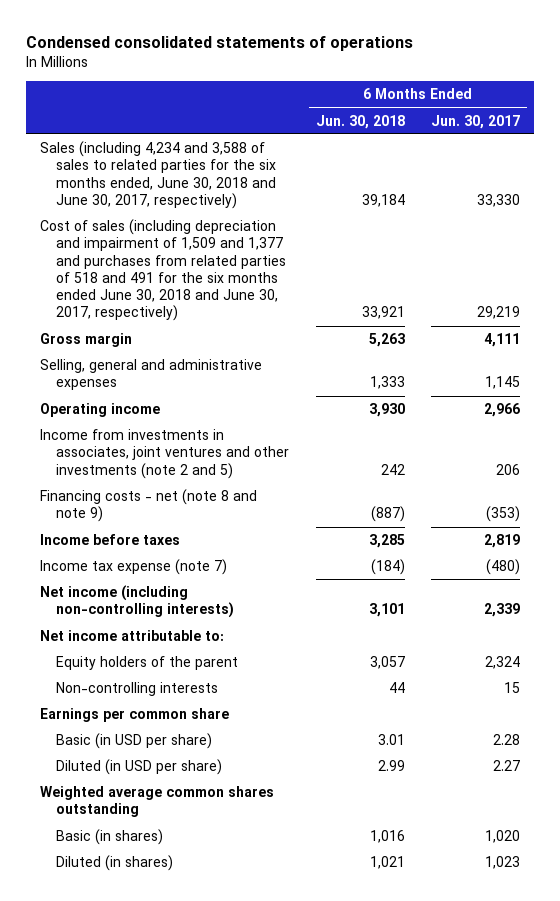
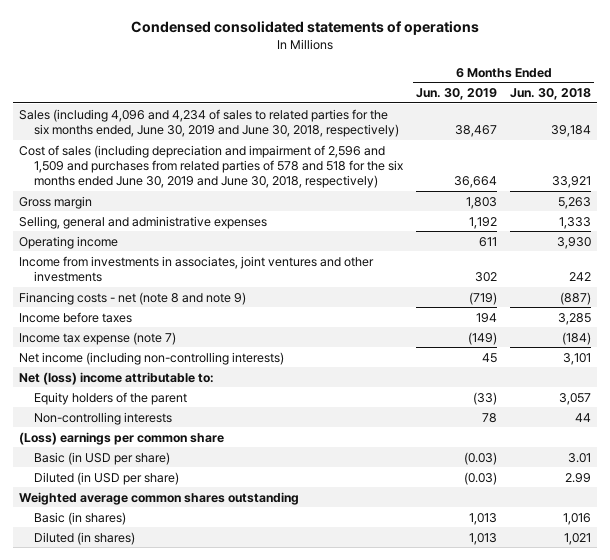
- | 6 Months Ended Jun. 30, 2018 | 6 Months Ended Jun. 30, 2017
+ | 6 Months Ended Jun. 30, 2019 | 6 Months Ended Jun. 30, 2018
- Sales (including 4,234 and 3,588 of sales to related parties for the six months ended, June 30, 2018 and June 30, 2017, respectively) | 39,184 | 33,330
- Cost of sales (including depreciation and impairment of 1,509 and 1,377 and purchases from related parties of 518 and 491 for the six months ended June 30, 2018 and June 30, 2017, respectively) | 33,921 | 29,219
+ Sales (including 4,096 and 4,234 of sales to related parties for the six months ended, June 30, 2019 and June 30, 2018, respectively) | 38,467 | 39,184
+ Cost of sales (including depreciation and impairment of 2,596 and 1,509 and purchases from related parties of 578 and 518 for the six months ended June 30, 2019 and June 30, 2018, respectively) | 36,664 | 33,921
- Income from investments in associates, joint ventures and other investments (note 2 and 5) | 242 | 206
+ Income from investments in associates, joint ventures and other investments | 302 | 242
- Net income attributable to:
+ Net (loss) income attributable to:
- Earnings per common share
+ (Loss) earnings per common share

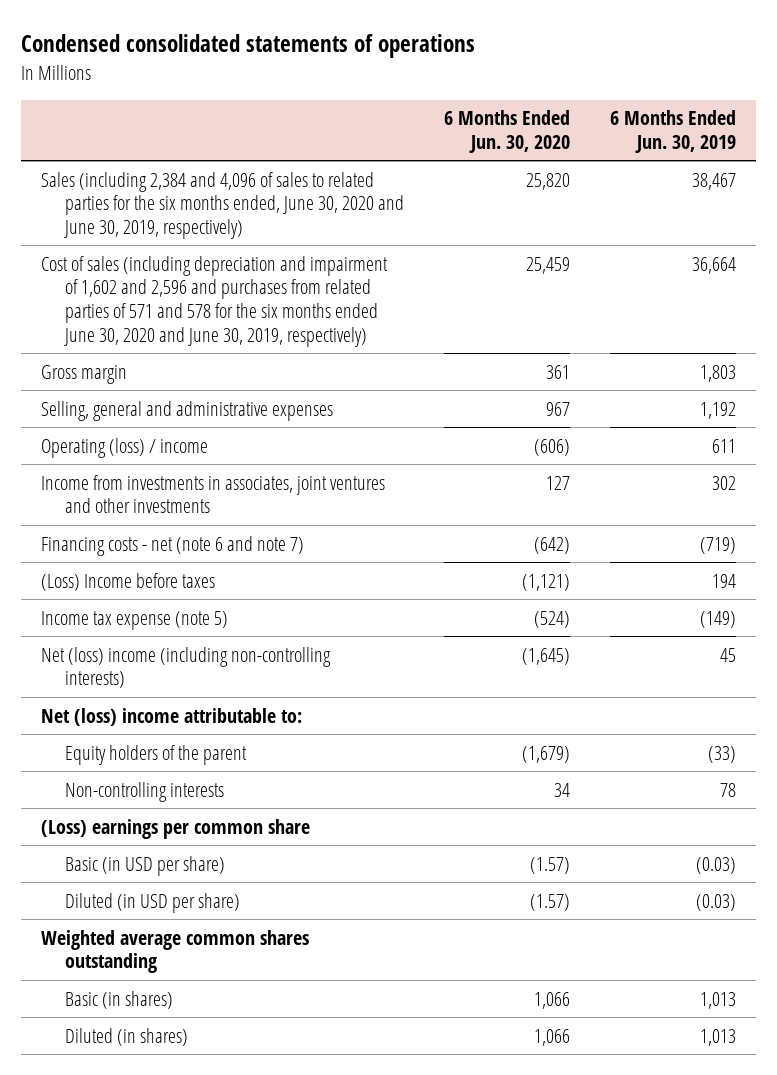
- | 6 Months Ended Jun. 30, 2019 | 6 Months Ended Jun. 30, 2018
+ | 6 Months Ended Jun. 30, 2020 | 6 Months Ended Jun. 30, 2019
- Sales (including 4,096 and 4,234 of sales to related parties for the six months ended, June 30, 2019 and June 30, 2018, respectively) | 38,467 | 39,184
- Cost of sales (including depreciation and impairment of 2,596 and 1,509 and purchases from related parties of 578 and 518 for the six months ended June 30, 2019 and June 30, 2018, respectively) | 36,664 | 33,921
+ Sales (including 2,384 and 4,096 of sales to related parties for the six months ended, June 30, 2020 and June 30, 2019, respectively) | 25,820 | 38,467
+ Cost of sales (including depreciation and impairment of 1,602 and 2,596 and purchases from related parties of 571 and 578 for the six months ended June 30, 2020 and June 30, 2019, respectively) | 25,459 | 36,664
- Operating income | 611 | 3,930
+ Operating (loss) / income | (606) | 611
- Financing costs - net (note 8 and note 9) | (719) | (887)
- Income before taxes | 194 | 3,285
- Income tax expense (note 7) | (149) | (184)
- Net income (including non-controlling interests) | 45 | 3,101
+ Financing costs - net (note 6 and note 7) | (642) | (719)
+ (Loss) Income before taxes | (1,121) | 194
+ Income tax expense (note 5) | (524) | (149)
+ Net (loss) income (including non-controlling interests) | (1,645) | 45

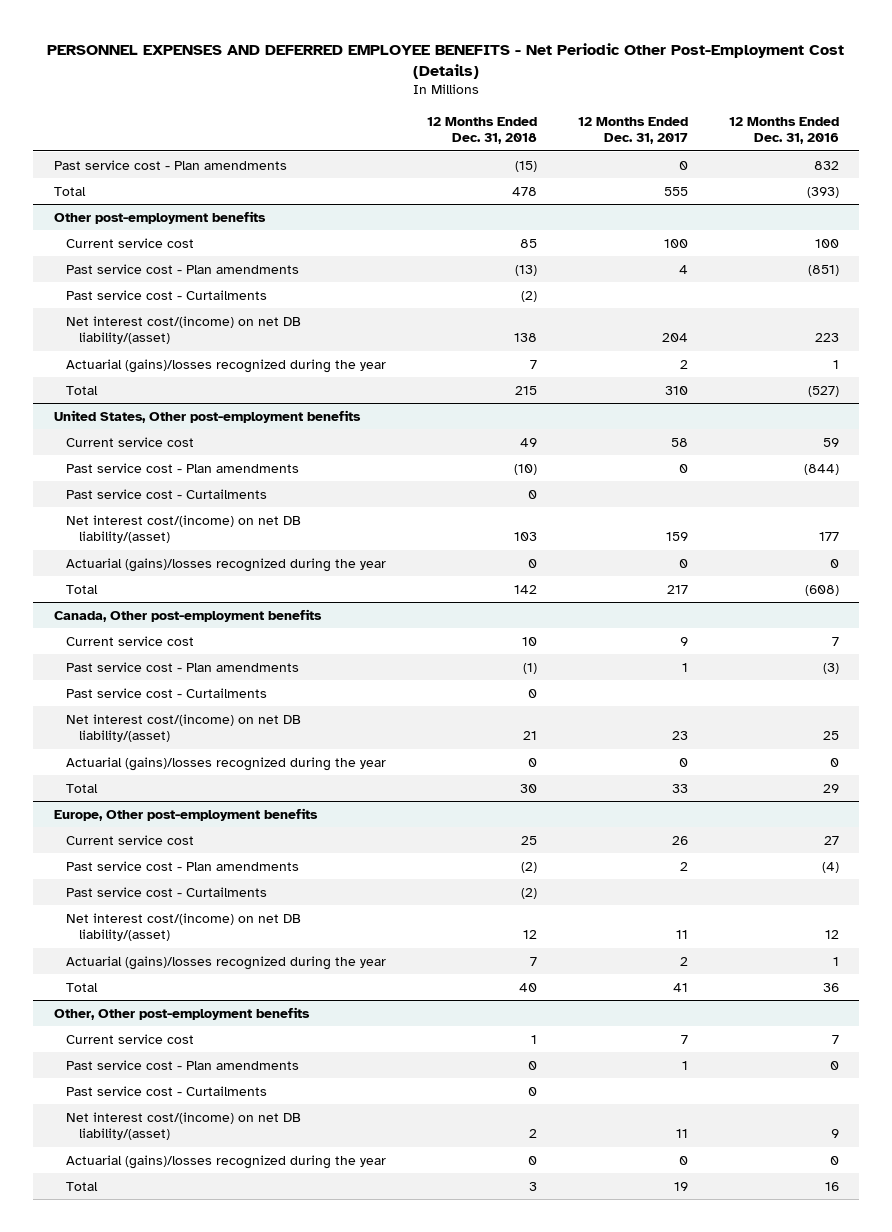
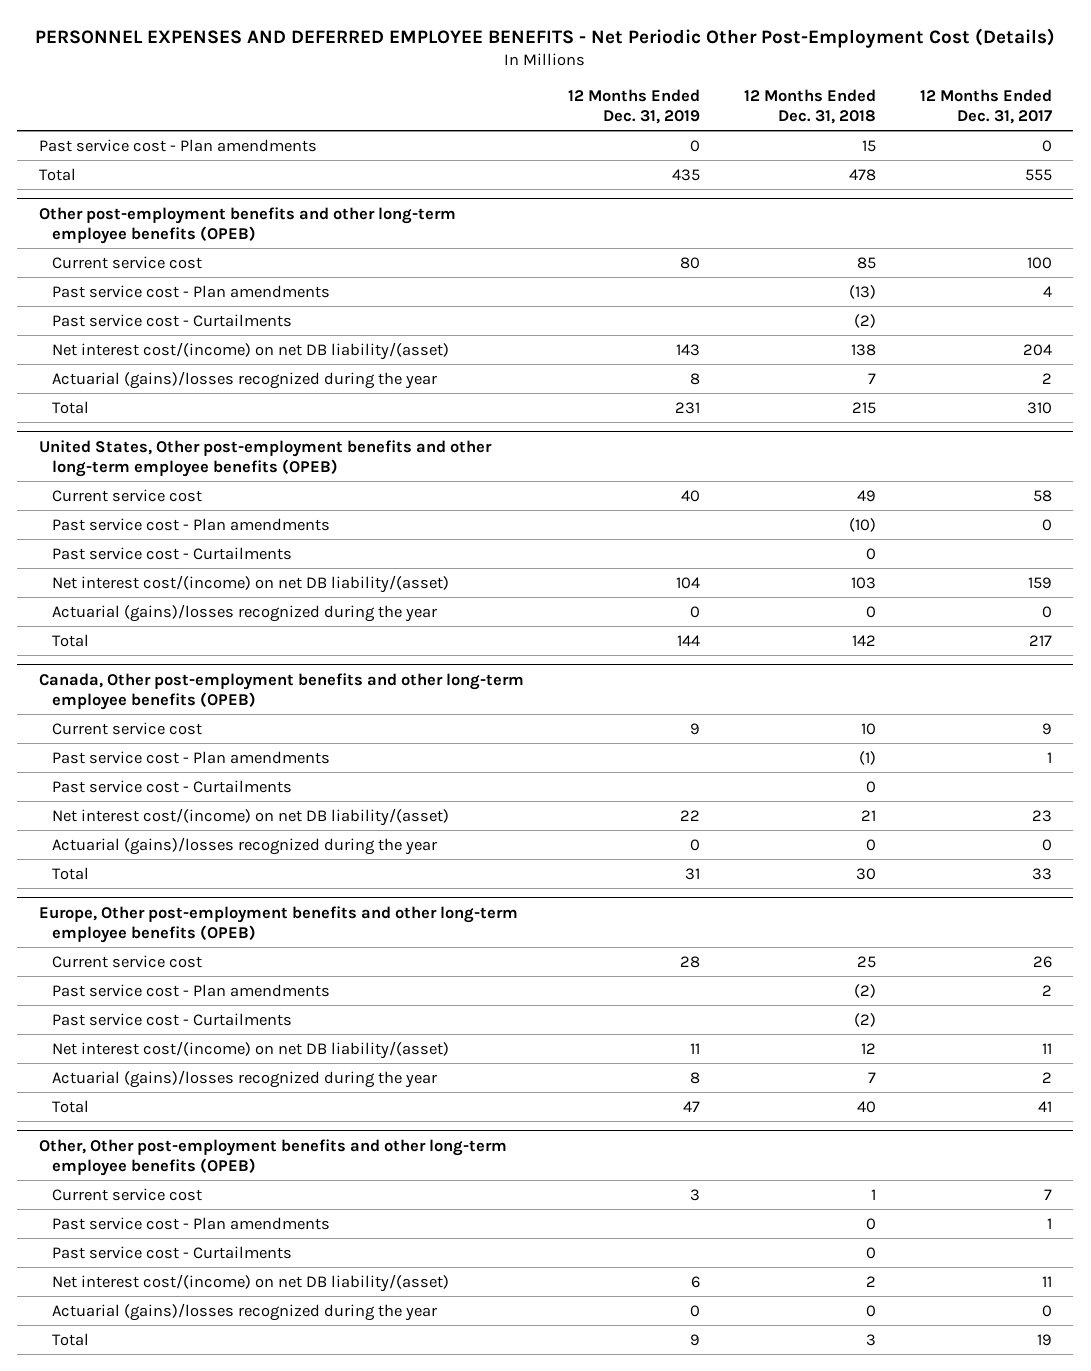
- | 12 Months Ended Dec. 31, 2018 | 12 Months Ended Dec. 31, 2017 | 12 Months Ended Dec. 31, 2016
+ | 12 Months Ended Dec. 31, 2019 | 12 Months Ended Dec. 31, 2018 | 12 Months Ended Dec. 31, 2017
- Past service cost - Plan amendments | (15) | 0 | 832
+ Past service cost - Plan amendments | 0 | 15 | 0
- Other post-employment benefits
+ Other post-employment benefits and other long-term employee benefits (OPEB)
- United States, Other post-employment benefits
+ United States, Other post-employment benefits and other long-term employee benefits (OPEB)
- Canada, Other post-employment benefits
+ Canada, Other post-employment benefits and other long-term employee benefits (OPEB)
- Europe, Other post-employment benefits
+ Europe, Other post-employment benefits and other long-term employee benefits (OPEB)
- Other, Other post-employment benefits
+ Other, Other post-employment benefits and other long-term employee benefits (OPEB)

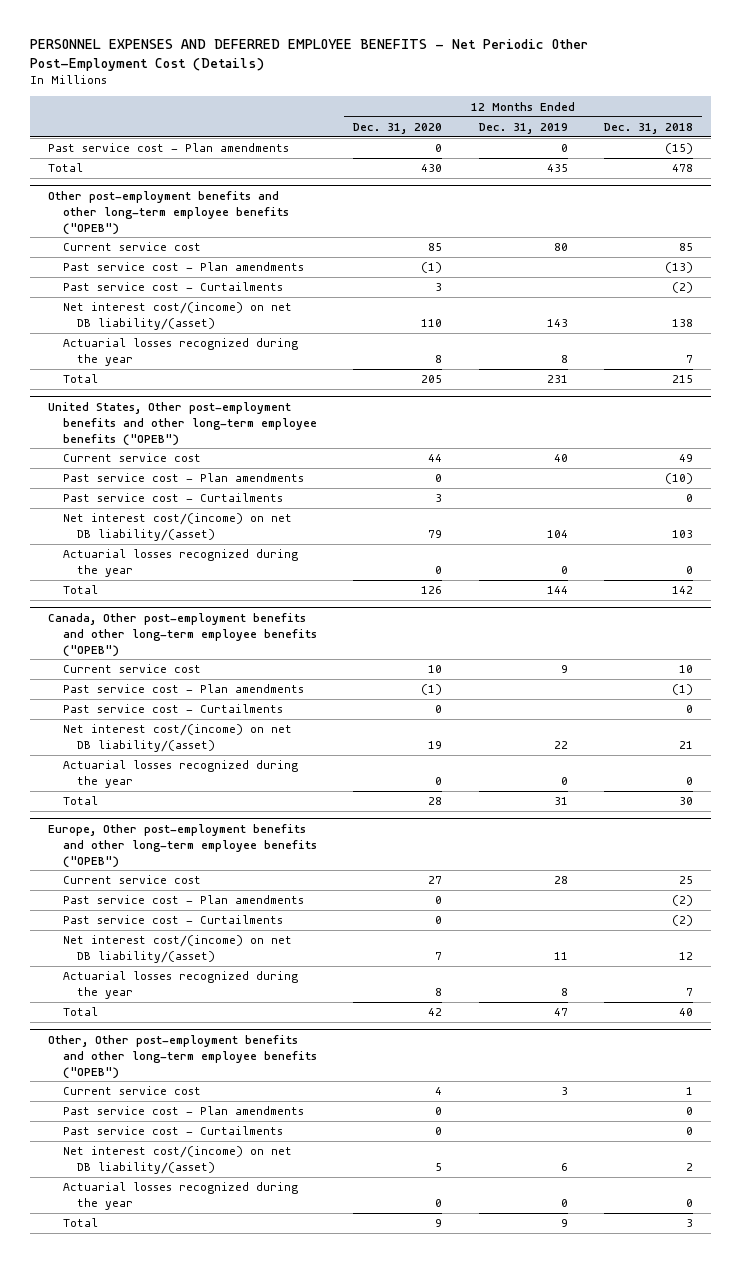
- | 12 Months Ended Dec. 31, 2019 | 12 Months Ended Dec. 31, 2018 | 12 Months Ended Dec. 31, 2017
+ | 12 Months Ended Dec. 31, 2020 | 12 Months Ended Dec. 31, 2019 | 12 Months Ended Dec. 31, 2018
- Past service cost - Plan amendments | 0 | 15 | 0
+ Past service cost - Plan amendments | 0 | 0 | (15)
- Other post-employment benefits and other long-term employee benefits (OPEB)
+ Other post-employment benefits and other long-term employee benefits ("OPEB")
- Actuarial (gains)/losses recognized during the year | 8 | 7 | 2
+ Actuarial losses recognized during the year | 8 | 8 | 7
- United States, Other post-employment benefits and other long-term employee benefits (OPEB)
+ United States, Other post-employment benefits and other long-term employee benefits ("OPEB")
- Actuarial (gains)/losses recognized during the year | 0 | 0 | 0
+ Actuarial losses recognized during the year | 0 | 0 | 0
- Canada, Other post-employment benefits and other long-term employee benefits (OPEB)
+ Canada, Other post-employment benefits and other long-term employee benefits ("OPEB")
- Actuarial (gains)/losses recognized during the year | 0 | 0 | 0
+ Actuarial losses recognized during the year | 0 | 0 | 0
- Europe, Other post-employment benefits and other long-term employee benefits (OPEB)
+ Europe, Other post-employment benefits and other long-term employee benefits ("OPEB")
- Actuarial (gains)/losses recognized during the year | 8 | 7 | 2
+ Actuarial losses recognized during the year | 8 | 8 | 7
- Other, Other post-employment benefits and other long-term employee benefits (OPEB)
+ Other, Other post-employment benefits and other long-term employee benefits ("OPEB")
- Actuarial (gains)/losses recognized during the year | 0 | 0 | 0
+ Actuarial losses recognized during the year | 0 | 0 | 0

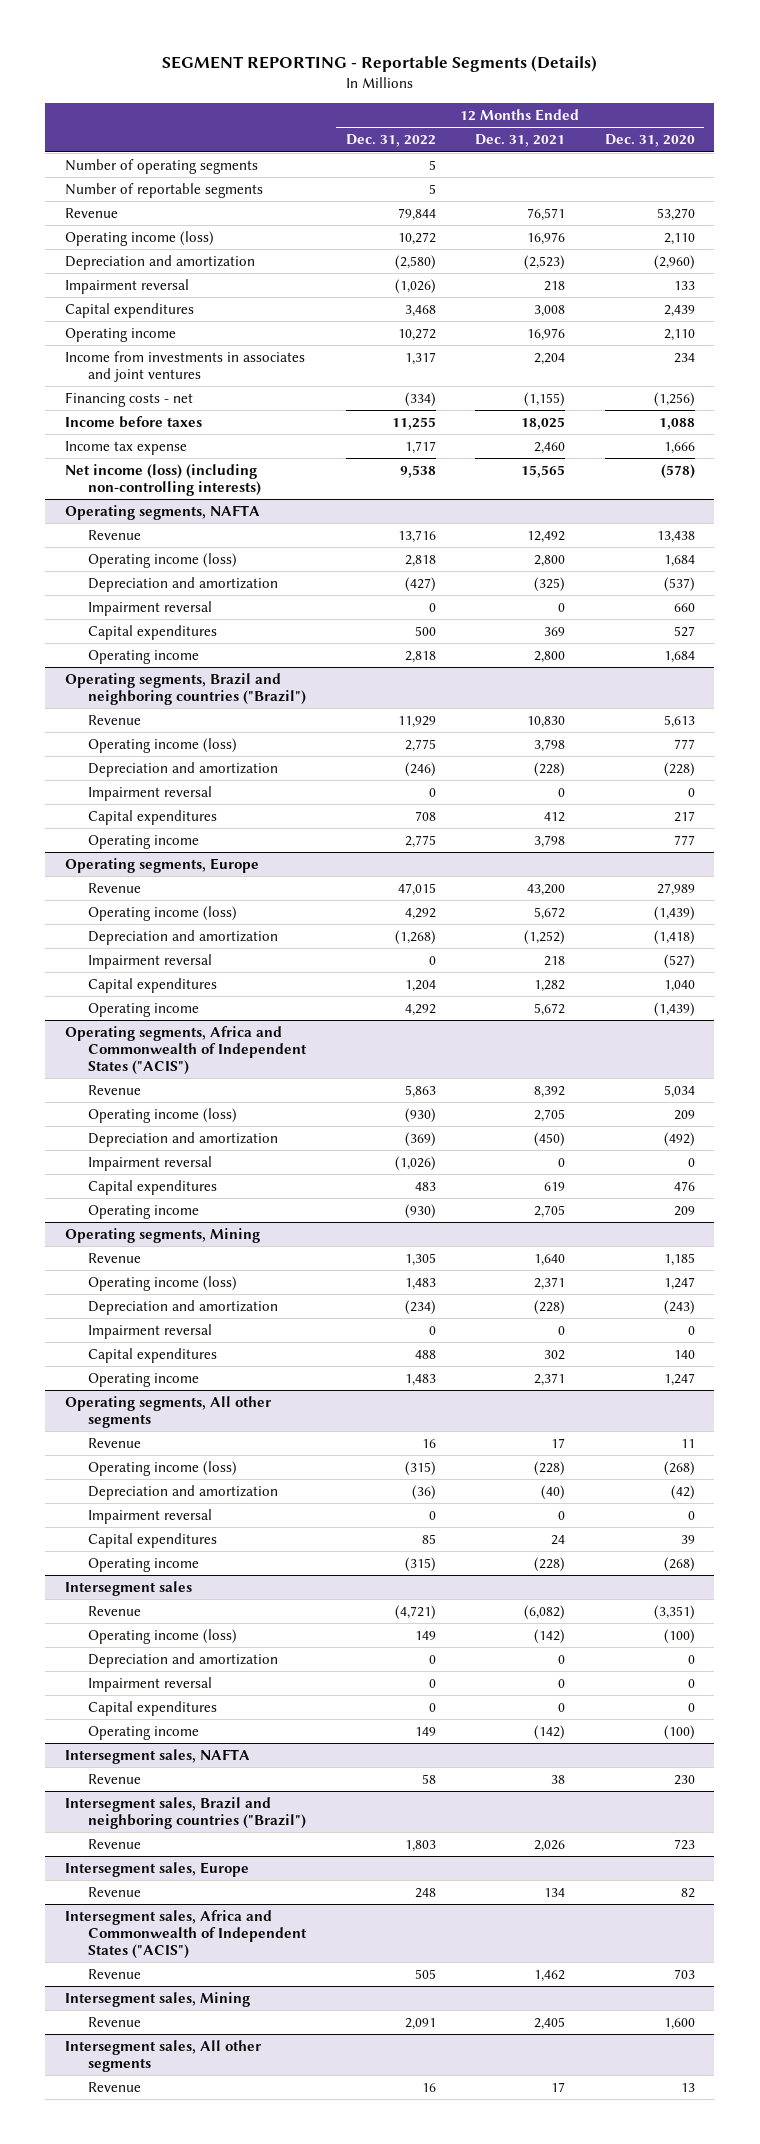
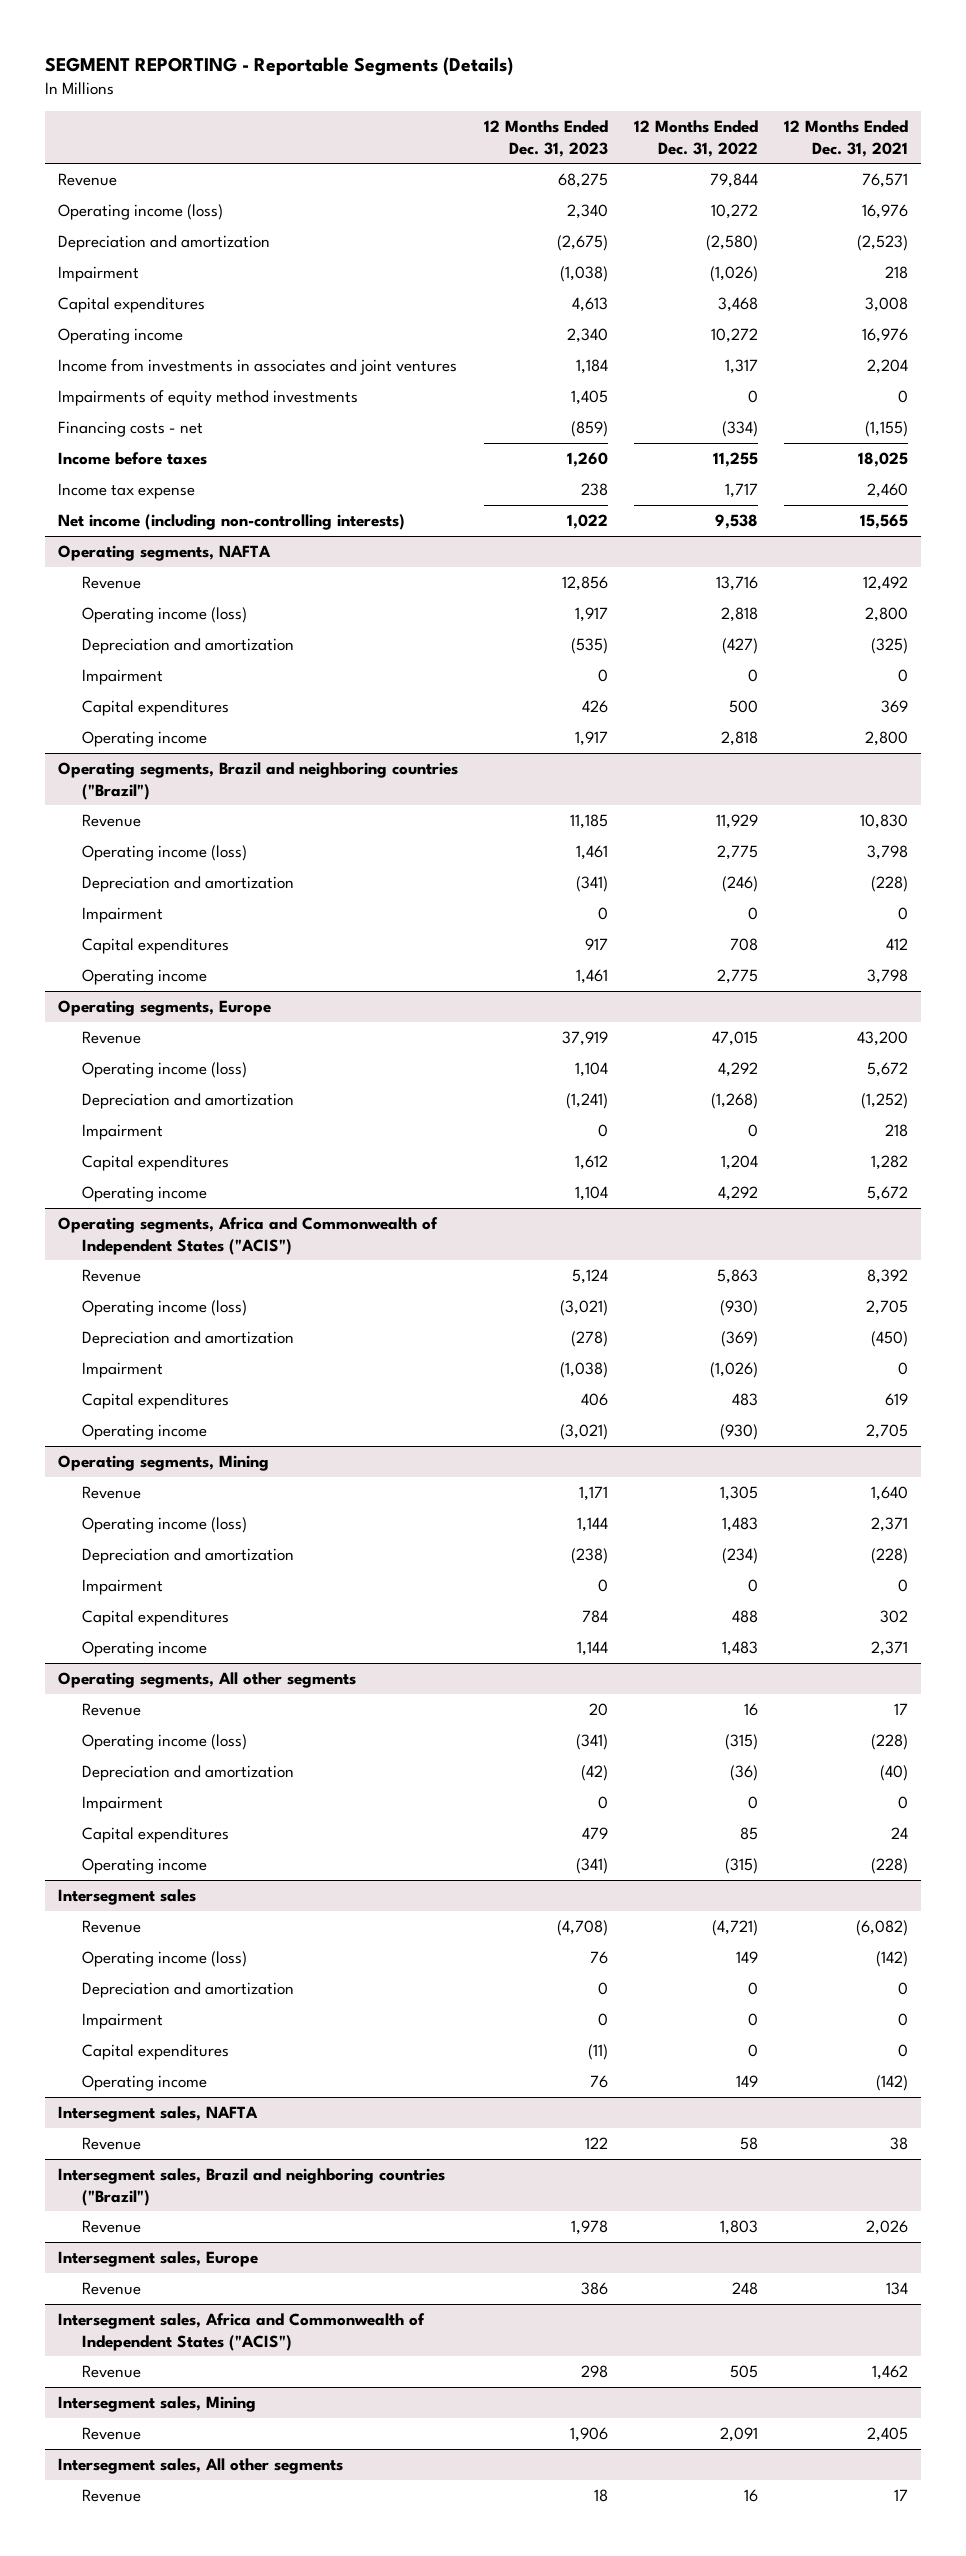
- | 12 Months Ended Dec. 31, 2022 | 12 Months Ended Dec. 31, 2021 | 12 Months Ended Dec. 31, 2020
+ | 12 Months Ended Dec. 31, 2023 | 12 Months Ended Dec. 31, 2022 | 12 Months Ended Dec. 31, 2021
- Number of operating segments | 5 | |
- Number of reportable segments | 5 | |
- Impairment reversal | (1,026) | 218 | 133
+ Impairment | (1,038) | (1,026) | 218
+ Impairments of equity method investments | 1,405 | 0 | 0
- Net income (loss) (including non-controlling interests) | 9,538 | 15,565 | (578)
+ Net income (including non-controlling interests) | 1,022 | 9,538 | 15,565
@ Operating segments, NAFTA
- Impairment reversal | 0 | 0 | 660
+ Impairment | 0 | 0 | 0
@ Operating segments, Brazil and neighboring countries ("Brazil")
- Impairment reversal | 0 | 0 | 0
+ Impairment | 0 | 0 | 0
@ Operating segments, Europe
- Impairment reversal | 0 | 218 | (527)
+ Impairment | 0 | 0 | 218
@ Operating segments, Africa and Commonwealth of Independent States ("ACIS")
- Impairment reversal | (1,026) | 0 | 0
+ Impairment | (1,038) | (1,026) | 0
@ Operating segments, Mining
- Impairment reversal | 0 | 0 | 0
+ Impairment | 0 | 0 | 0
@ Operating segments, All other segments
- Impairment reversal | 0 | 0 | 0
+ Impairment | 0 | 0 | 0
@ Intersegment sales
- Impairment reversal | 0 | 0 | 0
+ Impairment | 0 | 0 | 0

